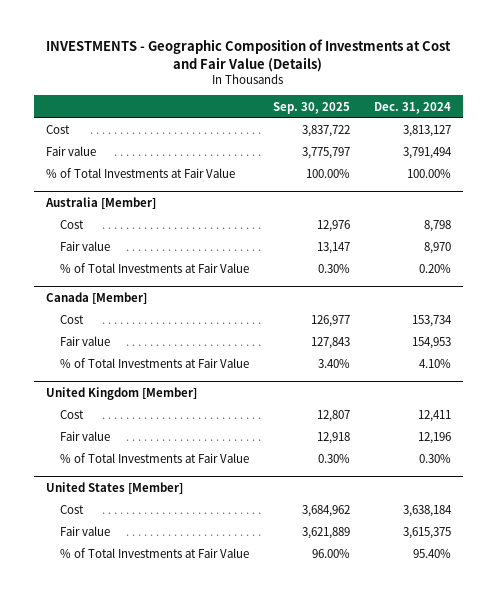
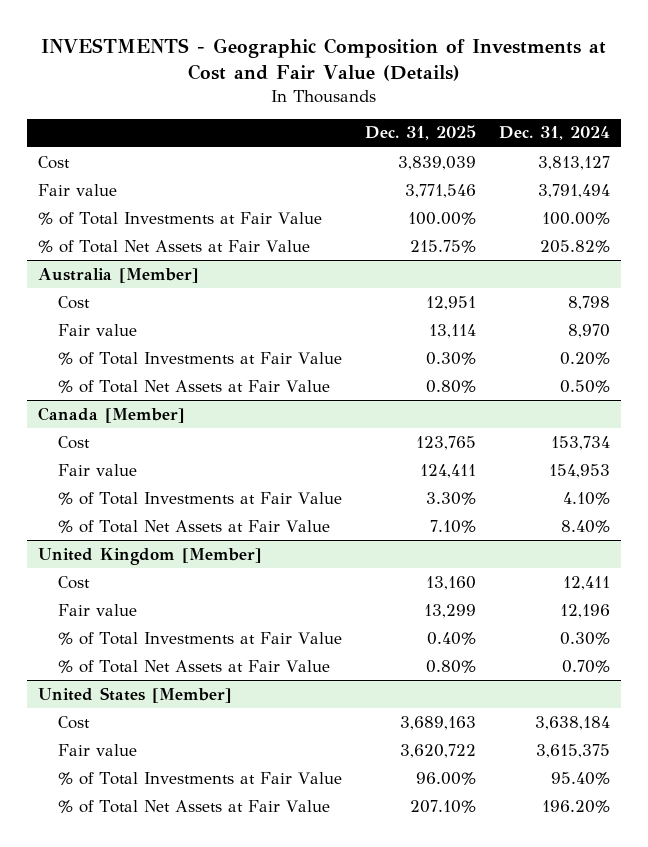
- | Sep. 30, 2025 | Dec. 31, 2024
+ | Dec. 31, 2025 | Dec. 31, 2024
+ % of Total Net Assets at Fair Value | 215.75% | 205.82%
@ Australia [Member]
+ % of Total Net Assets at Fair Value | 0.80% | 0.50%
@ Canada [Member]
+ % of Total Net Assets at Fair Value | 7.10% | 8.40%
@ United Kingdom [Member]
+ % of Total Net Assets at Fair Value | 0.80% | 0.70%
@ United States [Member]
+ % of Total Net Assets at Fair Value | 207.10% | 196.20%

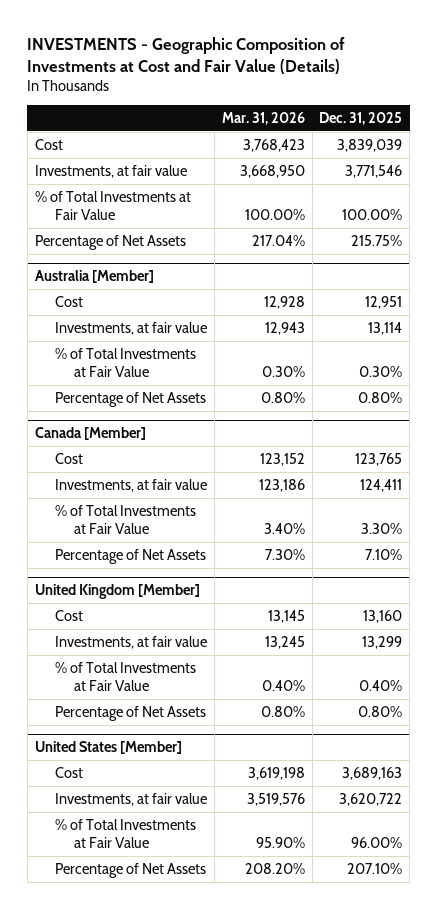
- | Dec. 31, 2025 | Dec. 31, 2024
+ | Mar. 31, 2026 | Dec. 31, 2025
- Fair value | 3,771,546 | 3,791,494
+ Investments, at fair value | 3,668,950 | 3,771,546
- % of Total Net Assets at Fair Value | 215.75% | 205.82%
+ Percentage of Net Assets | 217.04% | 215.75%
@ Australia [Member]
- Fair value | 13,114 | 8,970
+ Investments, at fair value | 12,943 | 13,114
- % of Total Net Assets at Fair Value | 0.80% | 0.50%
+ Percentage of Net Assets | 0.80% | 0.80%
@ Canada [Member]
- Fair value | 124,411 | 154,953
+ Investments, at fair value | 123,186 | 124,411
- % of Total Net Assets at Fair Value | 7.10% | 8.40%
+ Percentage of Net Assets | 7.30% | 7.10%
@ United Kingdom [Member]
- Fair value | 13,299 | 12,196
+ Investments, at fair value | 13,245 | 13,299
- % of Total Net Assets at Fair Value | 0.80% | 0.70%
+ Percentage of Net Assets | 0.80% | 0.80%
@ United States [Member]
- Fair value | 3,620,722 | 3,615,375
+ Investments, at fair value | 3,519,576 | 3,620,722
- % of Total Net Assets at Fair Value | 207.10% | 196.20%
+ Percentage of Net Assets | 208.20% | 207.10%

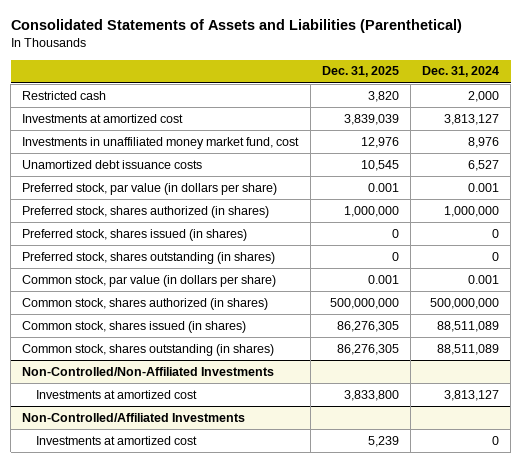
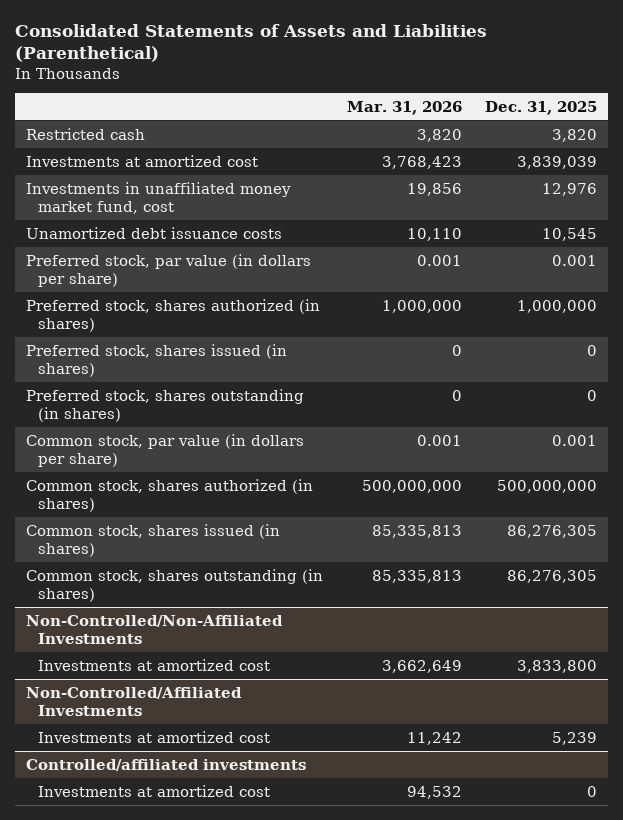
- | Dec. 31, 2025 | Dec. 31, 2024
+ | Mar. 31, 2026 | Dec. 31, 2025
+ Controlled/affiliated investments
+ Investments at amortized cost | 94,532 | 0

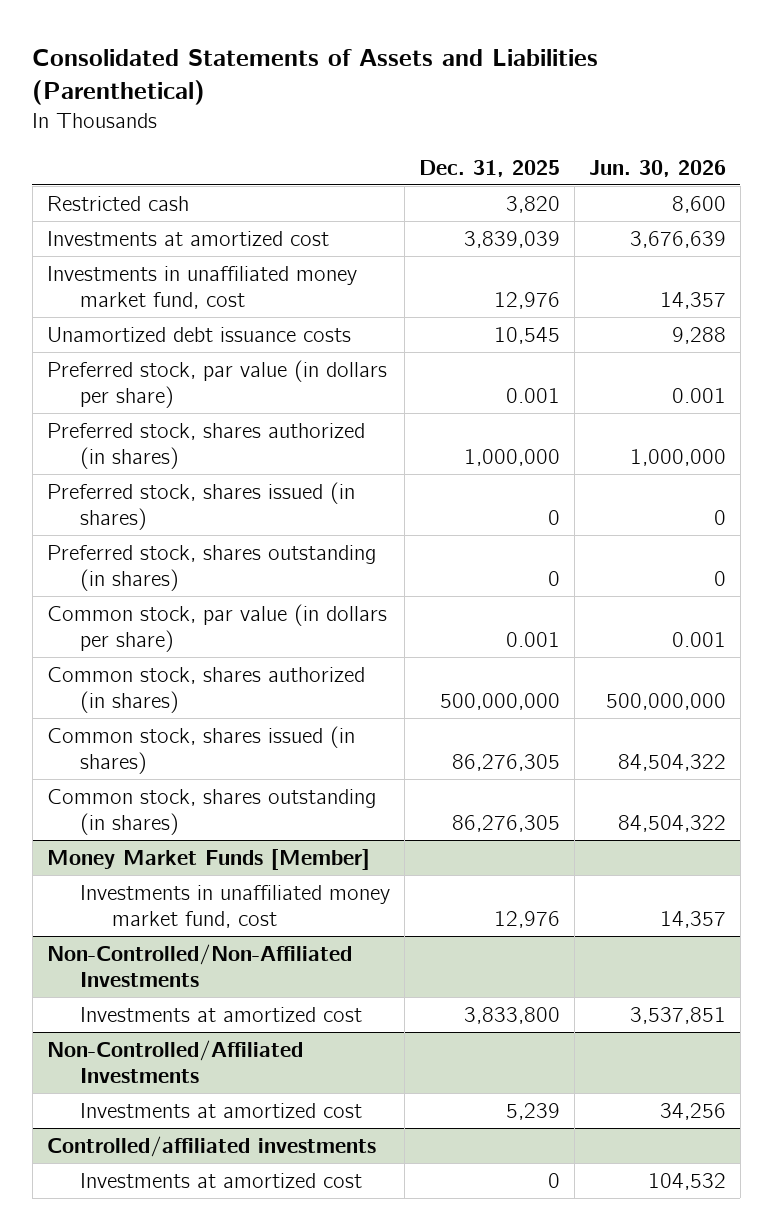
- | Mar. 31, 2026 | Dec. 31, 2025
+ | Dec. 31, 2025 | Jun. 30, 2026
+ Money Market Funds [Member]
+ Investments in unaffiliated money market fund, cost | 12,976 | 14,357

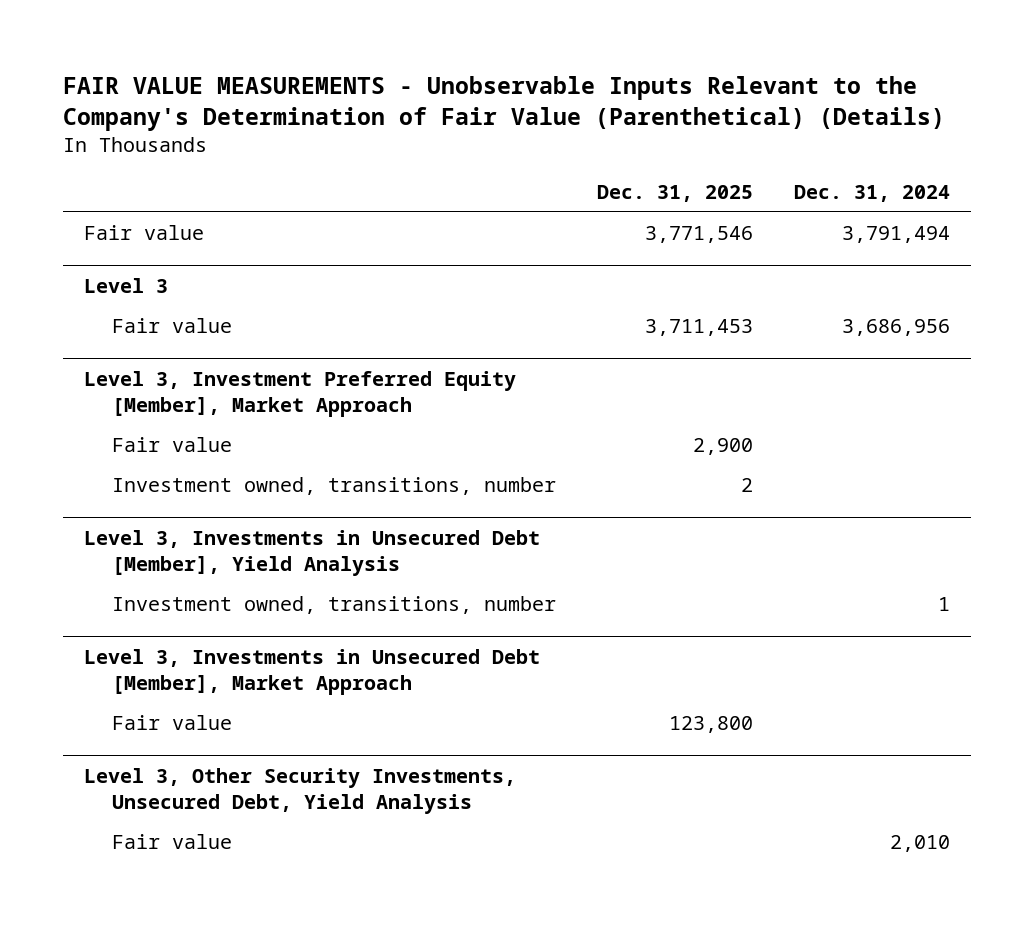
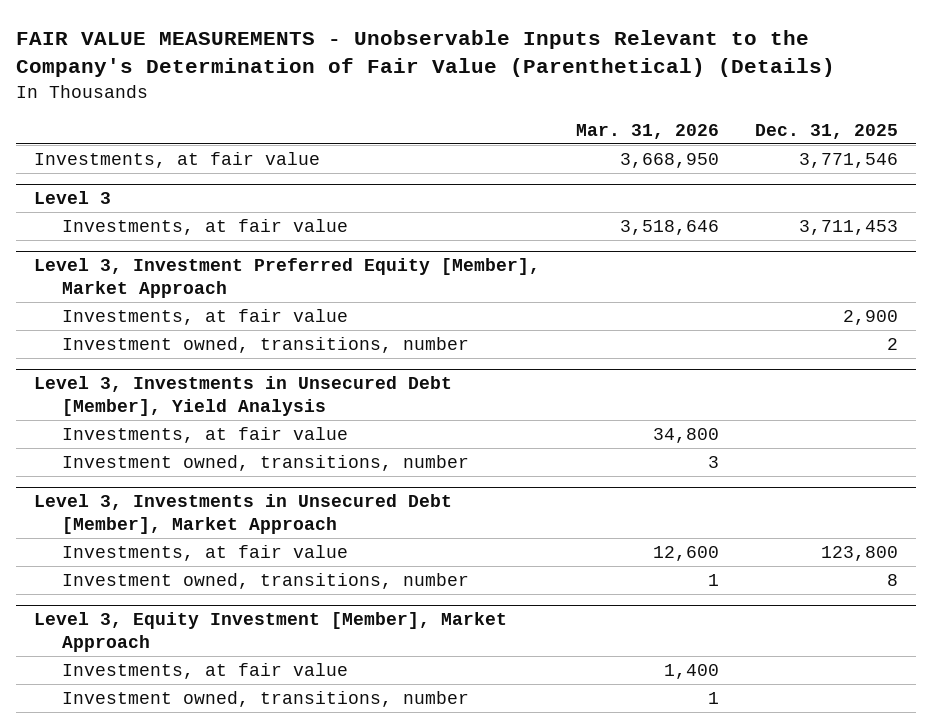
- | Dec. 31, 2025 | Dec. 31, 2024
+ | Mar. 31, 2026 | Dec. 31, 2025
- Fair value | 3,771,546 | 3,791,494
+ Investments, at fair value | 3,668,950 | 3,771,546
@ Level 3
- Fair value | 3,711,453 | 3,686,956
+ Investments, at fair value | 3,518,646 | 3,711,453
@ Level 3, Investment Preferred Equity [Member], Market Approach
- Fair value | 2,900 |
+ Investments, at fair value | | 2,900
@ Level 3, Investments in Unsecured Debt [Member], Yield Analysis
+ Investments, at fair value | 34,800 |
@ Level 3, Investments in Unsecured Debt [Member], Market Approach
- Fair value | 123,800 |
- Level 3, Other Security Investments, Unsecured Debt, Yield Analysis
- Fair value | | 2,010
@ Level 3, Investments in Unsecured Debt [Member], Market Approach
+ Investments, at fair value | 12,600 | 123,800
+ Investment owned, transitions, number | 1 | 8
+ Level 3, Equity Investment [Member], Market Approach
+ Investments, at fair value | 1,400 |
+ Investment owned, transitions, number | 1 |

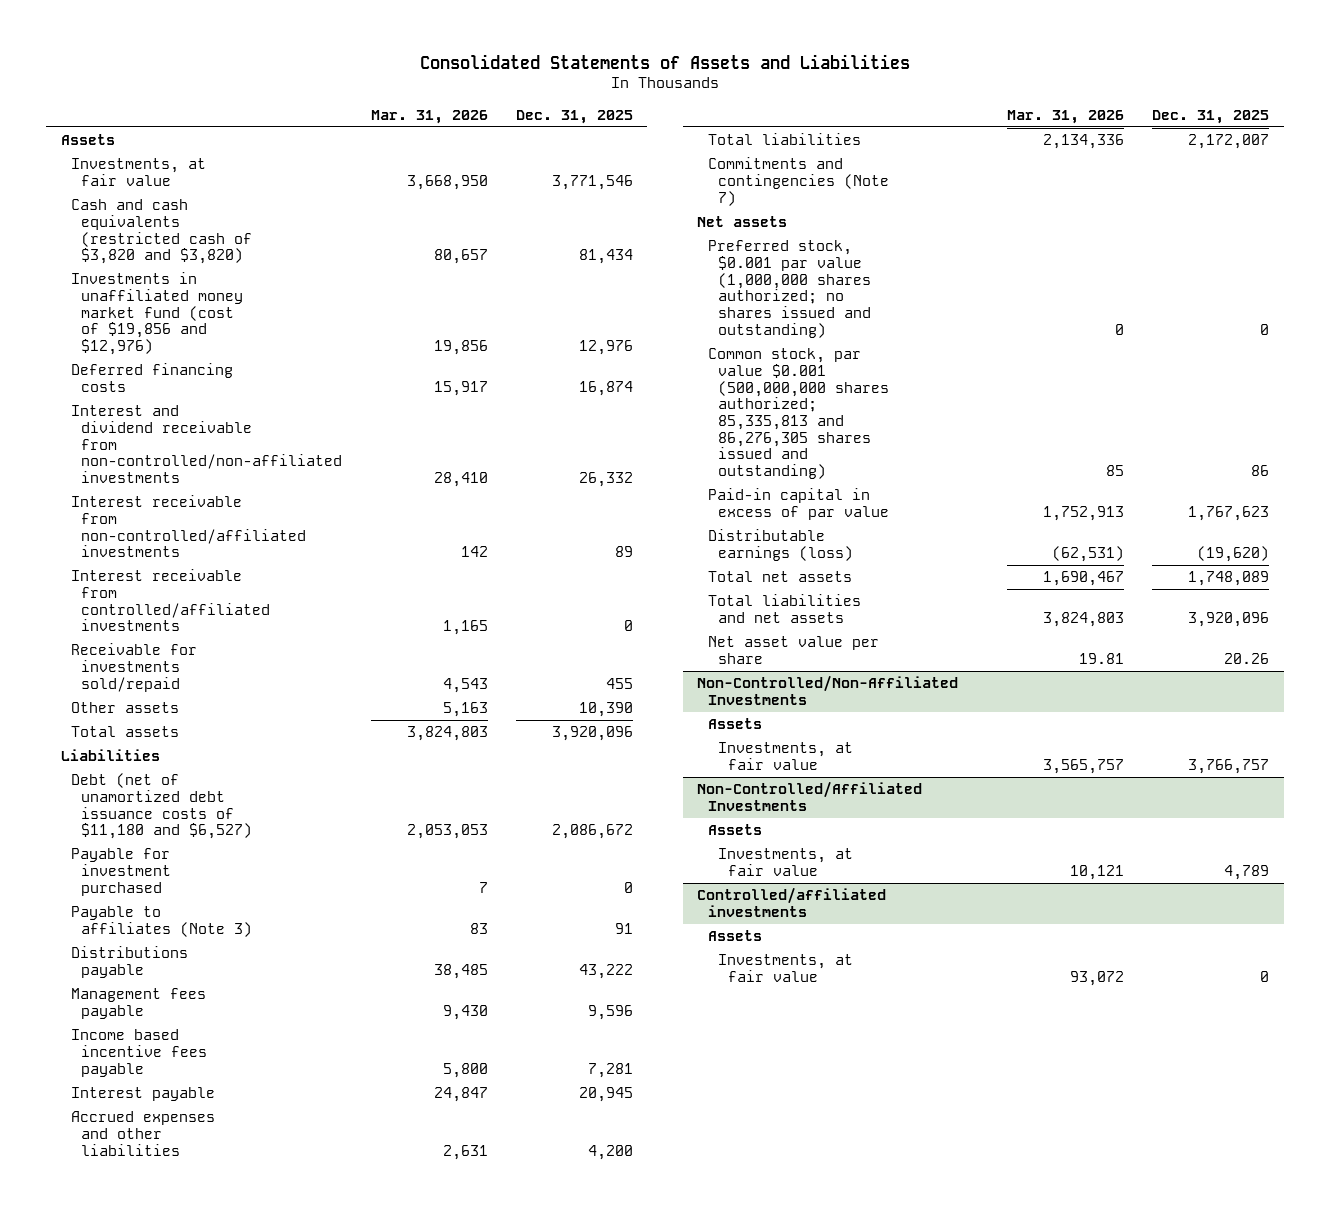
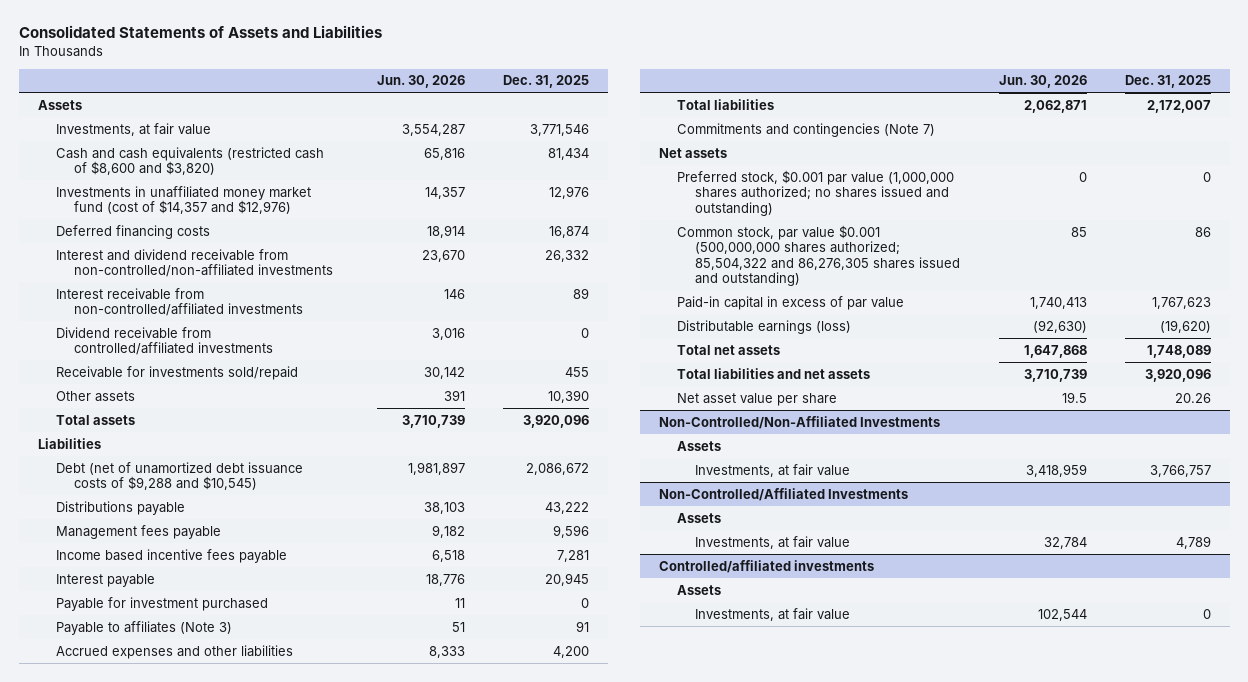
- | Mar. 31, 2026 | Dec. 31, 2025
+ | Jun. 30, 2026 | Dec. 31, 2025
- Cash and cash equivalents (restricted cash of $3,820 and $3,820) | 80,657 | 81,434
- Investments in unaffiliated money market fund (cost of $19,856 and $12,976) | 19,856 | 12,976
+ Cash and cash equivalents (restricted cash of $8,600 and $3,820) | 65,816 | 81,434
+ Investments in unaffiliated money market fund (cost of $14,357 and $12,976) | 14,357 | 12,976
- Interest receivable from controlled/affiliated investments | 1,165 | 0
+ Dividend receivable from controlled/affiliated investments | 3,016 | 0
- Debt (net of unamortized debt issuance costs of $11,180 and $6,527) | 2,053,053 | 2,086,672
+ Debt (net of unamortized debt issuance costs of $9,288 and $10,545) | 1,981,897 | 2,086,672
moved down: Payable for investment purchased | 11 | 0
moved down: Payable to affiliates (Note 3) | 51 | 91
- Common stock, par value $0.001 (500,000,000 shares authorized; 85,335,813 and 86,276,305 shares issued and outstanding) | 85 | 86
+ Common stock, par value $0.001 (500,000,000 shares authorized; 85,504,322 and 86,276,305 shares issued and outstanding) | 85 | 86

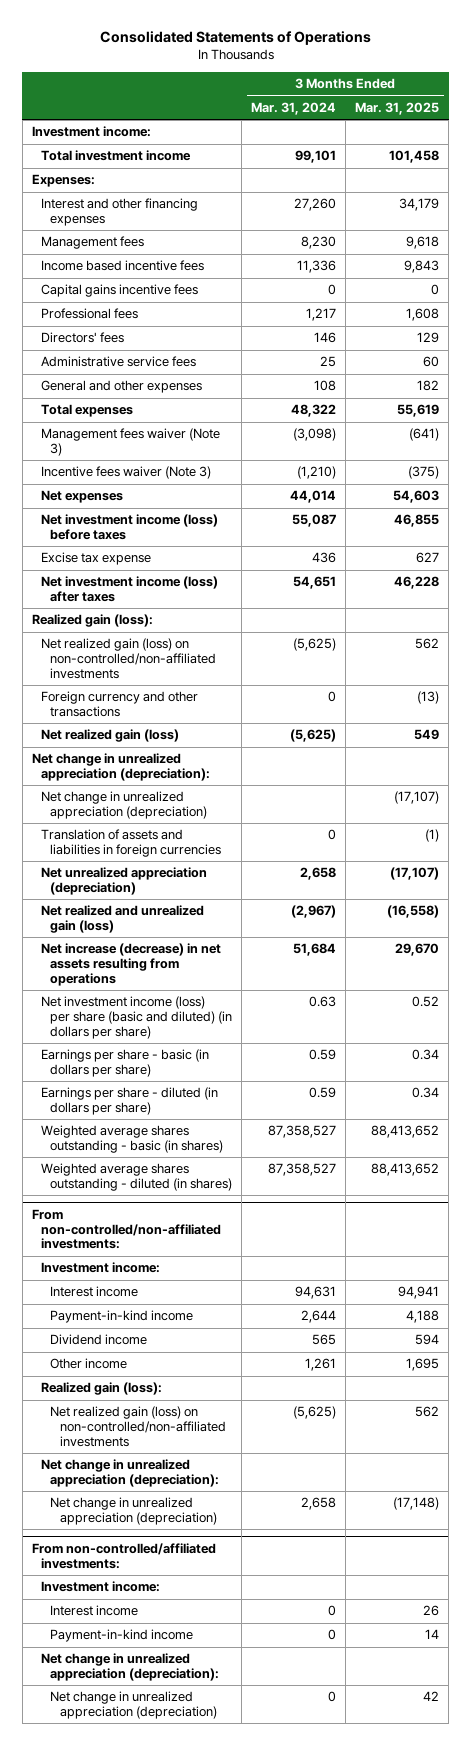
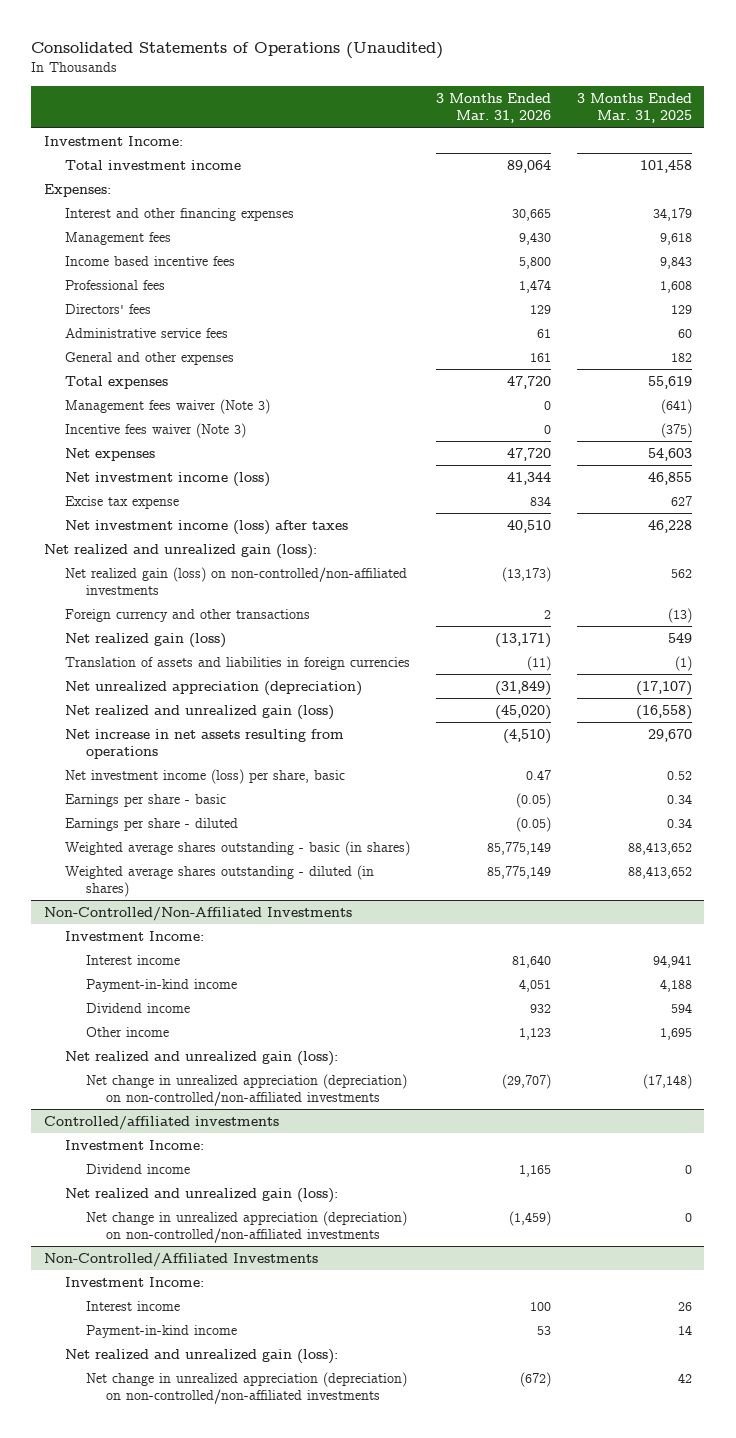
- Consolidated Statements of Operations
+ Consolidated Statements of Operations (Unaudited)
- | 3 Months Ended Mar. 31, 2024 | 3 Months Ended Mar. 31, 2025
+ | 3 Months Ended Mar. 31, 2026 | 3 Months Ended Mar. 31, 2025
- Investment income:
+ Investment Income:
- Capital gains incentive fees | 0 | 0
- Net investment income (loss) before taxes | 55,087 | 46,855
+ Net investment income (loss) | 41,344 | 46,855
- Realized gain (loss):
+ Net realized and unrealized gain (loss):
- Net change in unrealized appreciation (depreciation):
- Net change in unrealized appreciation (depreciation) | | (17,107)
- Net increase (decrease) in net assets resulting from operations | 51,684 | 29,670
- Net investment income (loss) per share (basic and diluted) (in dollars per share) | 0.63 | 0.52
- Earnings per share - basic (in dollars per share) | 0.59 | 0.34
- Earnings per share - diluted (in dollars per share) | 0.59 | 0.34
+ Net increase in net assets resulting from operations | (4,510) | 29,670
+ Net investment income (loss) per share, basic | 0.47 | 0.52
+ Earnings per share - basic | (0.05) | 0.34
+ Earnings per share - diluted | (0.05) | 0.34
- From non-controlled/non-affiliated investments:
- Investment income:
+ Non-Controlled/Non-Affiliated Investments
+ Investment Income:
- Realized gain (loss):
- Net realized gain (loss) on non-controlled/non-affiliated investments | (5,625) | 562
- Net change in unrealized appreciation (depreciation):
- Net change in unrealized appreciation (depreciation) | 2,658 | (17,148)
- From non-controlled/affiliated investments:
- Investment income:
+ Net realized and unrealized gain (loss):
+ Net change in unrealized appreciation (depreciation) on non-controlled/non-affiliated investments | (29,707) | (17,148)
+ Controlled/affiliated investments
+ Investment Income:
+ Dividend income | 1,165 | 0
+ Net realized and unrealized gain (loss):
+ Net change in unrealized appreciation (depreciation) on non-controlled/non-affiliated investments | (1,459) | 0
+ Non-Controlled/Affiliated Investments
+ Investment Income:
- Net change in unrealized appreciation (depreciation):
- Net change in unrealized appreciation (depreciation) | 0 | 42
+ Net realized and unrealized gain (loss):
+ Net change in unrealized appreciation (depreciation) on non-controlled/non-affiliated investments | (672) | 42

